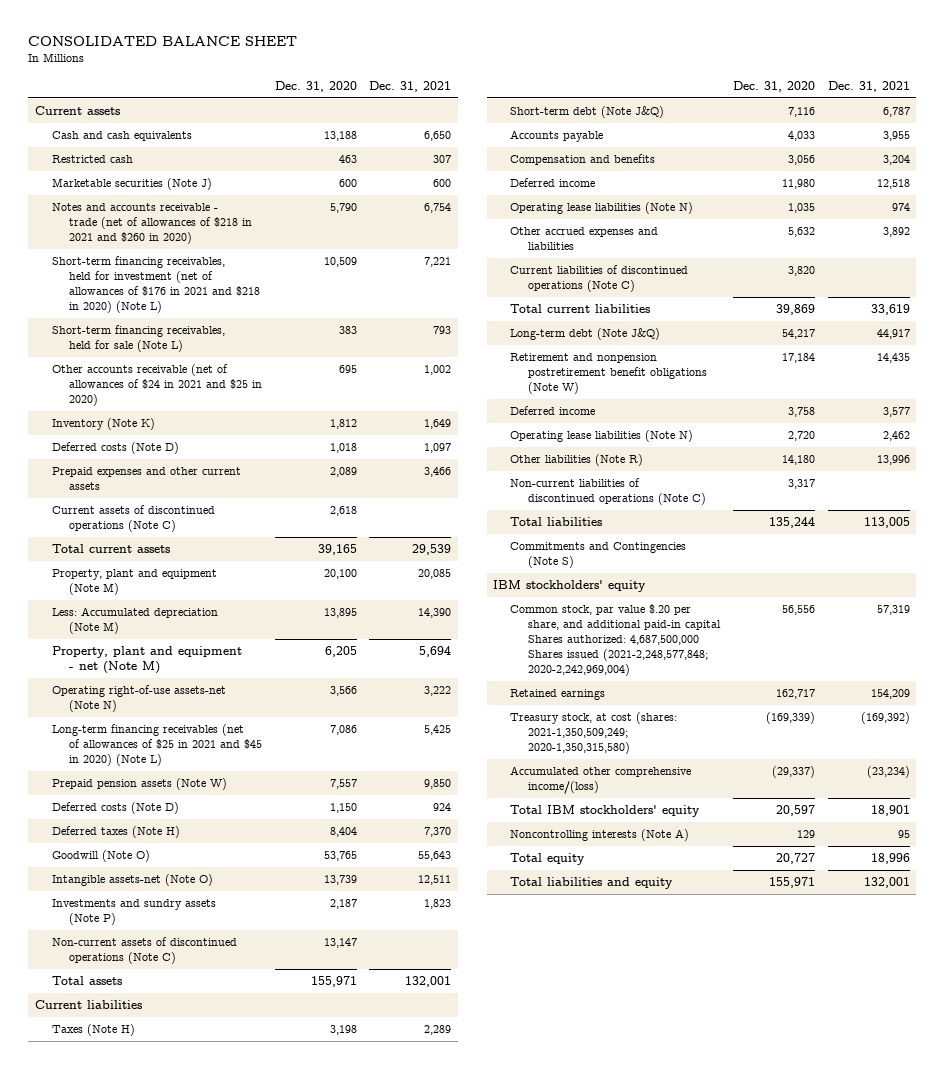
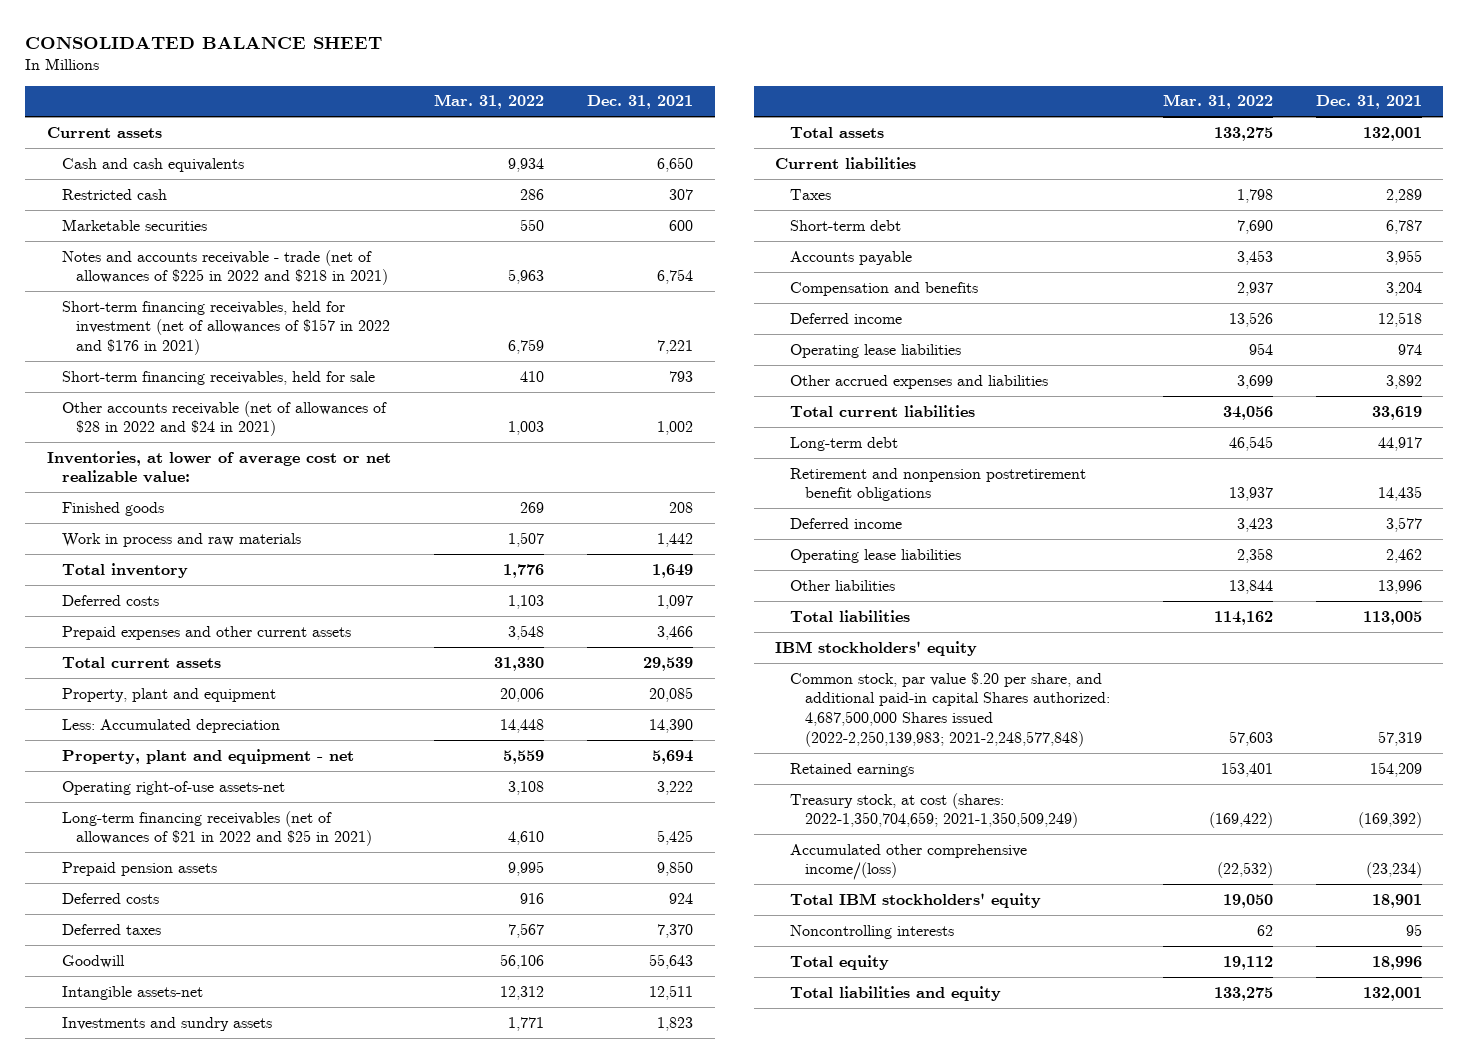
- | Dec. 31, 2020 | Dec. 31, 2021
+ | Mar. 31, 2022 | Dec. 31, 2021
- Marketable securities (Note J) | 600 | 600
- Notes and accounts receivable - trade (net of allowances of $218 in 2021 and $260 in 2020) | 5,790 | 6,754
- Short-term financing receivables, held for investment (net of allowances of $176 in 2021 and $218 in 2020) (Note L) | 10,509 | 7,221
- Short-term financing receivables, held for sale (Note L) | 383 | 793
- Other accounts receivable (net of allowances of $24 in 2021 and $25 in 2020) | 695 | 1,002
- Inventory (Note K) | 1,812 | 1,649
- Deferred costs (Note D) | 1,018 | 1,097
+ Marketable securities | 550 | 600
+ Notes and accounts receivable - trade (net of allowances of $225 in 2022 and $218 in 2021) | 5,963 | 6,754
+ Short-term financing receivables, held for investment (net of allowances of $157 in 2022 and $176 in 2021) | 6,759 | 7,221
+ Short-term financing receivables, held for sale | 410 | 793
+ Other accounts receivable (net of allowances of $28 in 2022 and $24 in 2021) | 1,003 | 1,002
+ Inventories, at lower of average cost or net realizable value:
+ Finished goods | 269 | 208
+ Work in process and raw materials | 1,507 | 1,442
+ Total inventory | 1,776 | 1,649
+ Deferred costs | 1,103 | 1,097
- Current assets of discontinued operations (Note C) | 2,618 |
- Property, plant and equipment (Note M) | 20,100 | 20,085
- Less: Accumulated depreciation (Note M) | 13,895 | 14,390
- Property, plant and equipment - net (Note M) | 6,205 | 5,694
- Operating right-of-use assets-net (Note N) | 3,566 | 3,222
- Long-term financing receivables (net of allowances of $25 in 2021 and $45 in 2020) (Note L) | 7,086 | 5,425
- Prepaid pension assets (Note W) | 7,557 | 9,850
- Deferred costs (Note D) | 1,150 | 924
- Deferred taxes (Note H) | 8,404 | 7,370
- Goodwill (Note O) | 53,765 | 55,643
- Intangible assets-net (Note O) | 13,739 | 12,511
- Investments and sundry assets (Note P) | 2,187 | 1,823
- Non-current assets of discontinued operations (Note C) | 13,147 |
+ Property, plant and equipment | 20,006 | 20,085
+ Less: Accumulated depreciation | 14,448 | 14,390
+ Property, plant and equipment - net | 5,559 | 5,694
+ Operating right-of-use assets-net | 3,108 | 3,222
+ Long-term financing receivables (net of allowances of $21 in 2022 and $25 in 2021) | 4,610 | 5,425
+ Prepaid pension assets | 9,995 | 9,850
+ Deferred costs | 916 | 924
+ Deferred taxes | 7,567 | 7,370
+ Goodwill | 56,106 | 55,643
+ Intangible assets-net | 12,312 | 12,511
+ Investments and sundry assets | 1,771 | 1,823
- Taxes (Note H) | 3,198 | 2,289
- Short-term debt (Note J&Q) | 7,116 | 6,787
+ Taxes | 1,798 | 2,289
+ Short-term debt | 7,690 | 6,787
- Operating lease liabilities (Note N) | 1,035 | 974
+ Operating lease liabilities | 954 | 974
- Current liabilities of discontinued operations (Note C) | 3,820 |
- Long-term debt (Note J&Q) | 54,217 | 44,917
- Retirement and nonpension postretirement benefit obligations (Note W) | 17,184 | 14,435
+ Long-term debt | 46,545 | 44,917
+ Retirement and nonpension postretirement benefit obligations | 13,937 | 14,435
- Operating lease liabilities (Note N) | 2,720 | 2,462
- Other liabilities (Note R) | 14,180 | 13,996
- Non-current liabilities of discontinued operations (Note C) | 3,317 |
+ Operating lease liabilities | 2,358 | 2,462
+ Other liabilities | 13,844 | 13,996
- Commitments and Contingencies (Note S)
- Common stock, par value $.20 per share, and additional paid-in capital Shares authorized: 4,687,500,000 Shares issued (2021-2,248,577,848; 2020-2,242,969,004) | 56,556 | 57,319
+ Common stock, par value $.20 per share, and additional paid-in capital Shares authorized: 4,687,500,000 Shares issued (2022-2,250,139,983; 2021-2,248,577,848) | 57,603 | 57,319
- Treasury stock, at cost (shares: 2021-1,350,509,249; 2020-1,350,315,580) | (169,339) | (169,392)
+ Treasury stock, at cost (shares: 2022-1,350,704,659; 2021-1,350,509,249) | (169,422) | (169,392)
- Noncontrolling interests (Note A) | 129 | 95
+ Noncontrolling interests | 62 | 95

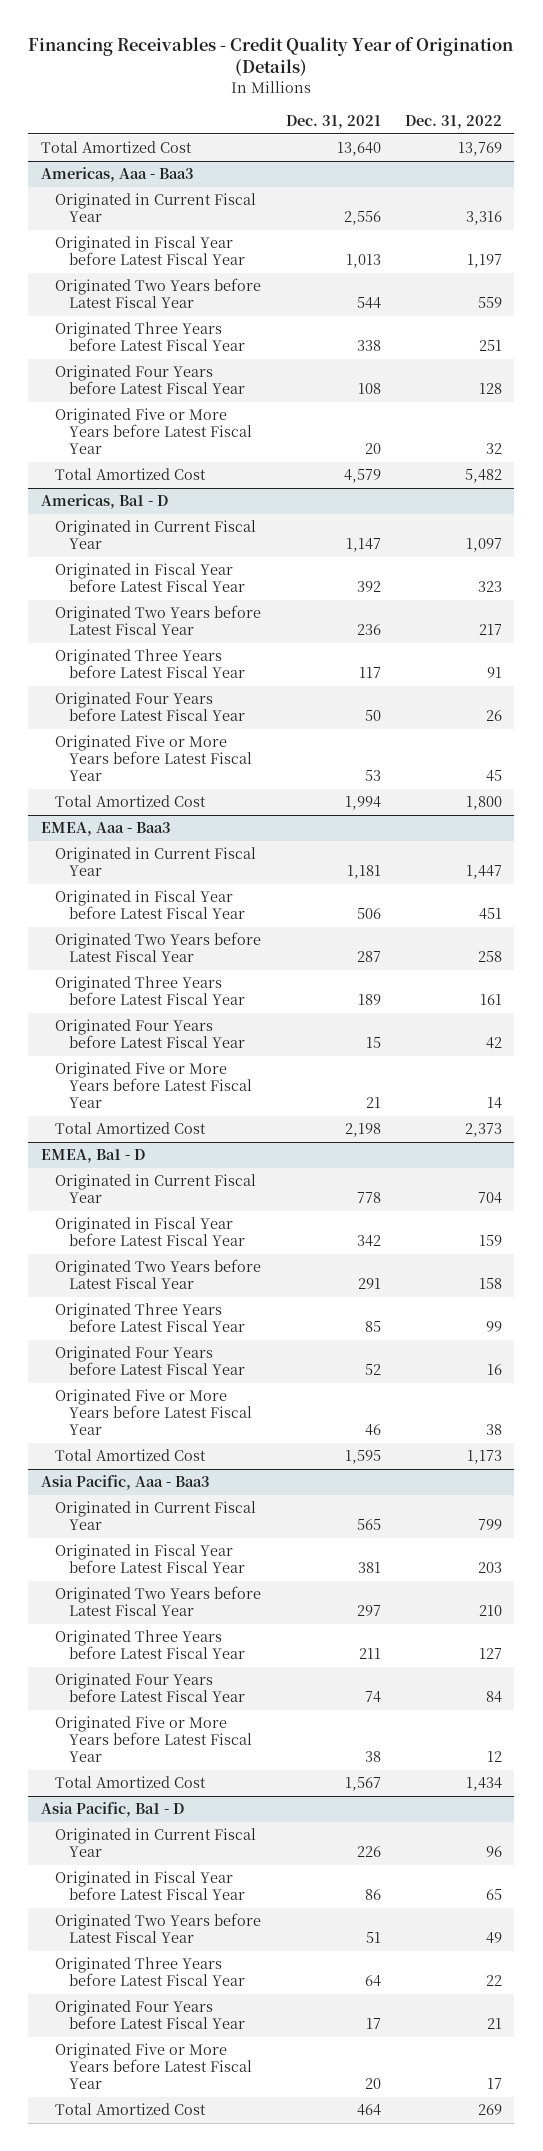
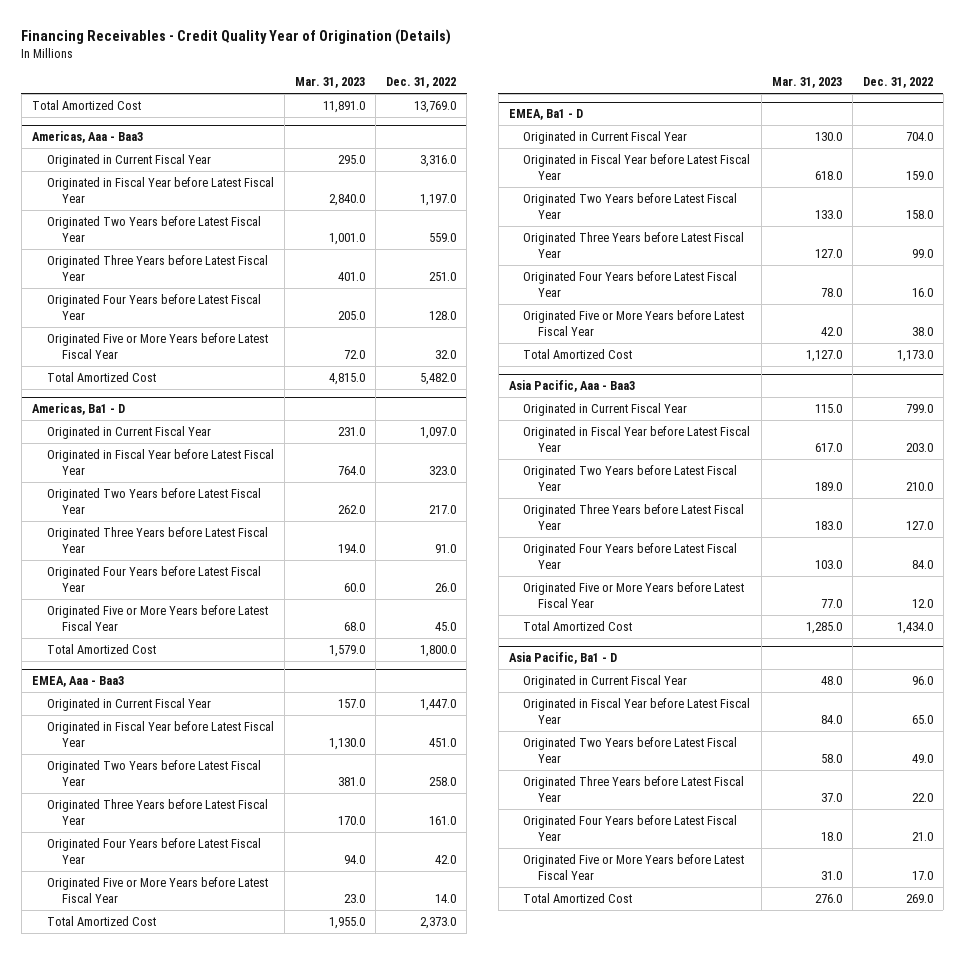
- | Dec. 31, 2021 | Dec. 31, 2022
+ | Mar. 31, 2023 | Dec. 31, 2022
- Total Amortized Cost | 13,640 | 13,769
+ Total Amortized Cost | 11,891.0 | 13,769.0
@ Americas, Aaa - Baa3
- Originated in Current Fiscal Year | 2,556 | 3,316
- Originated in Fiscal Year before Latest Fiscal Year | 1,013 | 1,197
- Originated Two Years before Latest Fiscal Year | 544 | 559
- Originated Three Years before Latest Fiscal Year | 338 | 251
- Originated Four Years before Latest Fiscal Year | 108 | 128
- Originated Five or More Years before Latest Fiscal Year | 20 | 32
- Total Amortized Cost | 4,579 | 5,482
+ Originated in Current Fiscal Year | 295.0 | 3,316.0
+ Originated in Fiscal Year before Latest Fiscal Year | 2,840.0 | 1,197.0
+ Originated Two Years before Latest Fiscal Year | 1,001.0 | 559.0
+ Originated Three Years before Latest Fiscal Year | 401.0 | 251.0
+ Originated Four Years before Latest Fiscal Year | 205.0 | 128.0
+ Originated Five or More Years before Latest Fiscal Year | 72.0 | 32.0
+ Total Amortized Cost | 4,815.0 | 5,482.0
@ Americas, Ba1 - D
- Originated in Current Fiscal Year | 1,147 | 1,097
- Originated in Fiscal Year before Latest Fiscal Year | 392 | 323
- Originated Two Years before Latest Fiscal Year | 236 | 217
- Originated Three Years before Latest Fiscal Year | 117 | 91
- Originated Four Years before Latest Fiscal Year | 50 | 26
- Originated Five or More Years before Latest Fiscal Year | 53 | 45
- Total Amortized Cost | 1,994 | 1,800
+ Originated in Current Fiscal Year | 231.0 | 1,097.0
+ Originated in Fiscal Year before Latest Fiscal Year | 764.0 | 323.0
+ Originated Two Years before Latest Fiscal Year | 262.0 | 217.0
+ Originated Three Years before Latest Fiscal Year | 194.0 | 91.0
+ Originated Four Years before Latest Fiscal Year | 60.0 | 26.0
+ Originated Five or More Years before Latest Fiscal Year | 68.0 | 45.0
+ Total Amortized Cost | 1,579.0 | 1,800.0
@ EMEA, Aaa - Baa3
- Originated in Current Fiscal Year | 1,181 | 1,447
- Originated in Fiscal Year before Latest Fiscal Year | 506 | 451
- Originated Two Years before Latest Fiscal Year | 287 | 258
- Originated Three Years before Latest Fiscal Year | 189 | 161
- Originated Four Years before Latest Fiscal Year | 15 | 42
- Originated Five or More Years before Latest Fiscal Year | 21 | 14
- Total Amortized Cost | 2,198 | 2,373
+ Originated in Current Fiscal Year | 157.0 | 1,447.0
+ Originated in Fiscal Year before Latest Fiscal Year | 1,130.0 | 451.0
+ Originated Two Years before Latest Fiscal Year | 381.0 | 258.0
+ Originated Three Years before Latest Fiscal Year | 170.0 | 161.0
+ Originated Four Years before Latest Fiscal Year | 94.0 | 42.0
+ Originated Five or More Years before Latest Fiscal Year | 23.0 | 14.0
+ Total Amortized Cost | 1,955.0 | 2,373.0
@ EMEA, Ba1 - D
- Originated in Current Fiscal Year | 778 | 704
- Originated in Fiscal Year before Latest Fiscal Year | 342 | 159
- Originated Two Years before Latest Fiscal Year | 291 | 158
- Originated Three Years before Latest Fiscal Year | 85 | 99
- Originated Four Years before Latest Fiscal Year | 52 | 16
- Originated Five or More Years before Latest Fiscal Year | 46 | 38
- Total Amortized Cost | 1,595 | 1,173
+ Originated in Current Fiscal Year | 130.0 | 704.0
+ Originated in Fiscal Year before Latest Fiscal Year | 618.0 | 159.0
+ Originated Two Years before Latest Fiscal Year | 133.0 | 158.0
+ Originated Three Years before Latest Fiscal Year | 127.0 | 99.0
+ Originated Four Years before Latest Fiscal Year | 78.0 | 16.0
+ Originated Five or More Years before Latest Fiscal Year | 42.0 | 38.0
+ Total Amortized Cost | 1,127.0 | 1,173.0
@ Asia Pacific, Aaa - Baa3
- Originated in Current Fiscal Year | 565 | 799
- Originated in Fiscal Year before Latest Fiscal Year | 381 | 203
- Originated Two Years before Latest Fiscal Year | 297 | 210
- Originated Three Years before Latest Fiscal Year | 211 | 127
- Originated Four Years before Latest Fiscal Year | 74 | 84
- Originated Five or More Years before Latest Fiscal Year | 38 | 12
- Total Amortized Cost | 1,567 | 1,434
+ Originated in Current Fiscal Year | 115.0 | 799.0
+ Originated in Fiscal Year before Latest Fiscal Year | 617.0 | 203.0
+ Originated Two Years before Latest Fiscal Year | 189.0 | 210.0
+ Originated Three Years before Latest Fiscal Year | 183.0 | 127.0
+ Originated Four Years before Latest Fiscal Year | 103.0 | 84.0
+ Originated Five or More Years before Latest Fiscal Year | 77.0 | 12.0
+ Total Amortized Cost | 1,285.0 | 1,434.0
@ Asia Pacific, Ba1 - D
- Originated in Current Fiscal Year | 226 | 96
- Originated in Fiscal Year before Latest Fiscal Year | 86 | 65
- Originated Two Years before Latest Fiscal Year | 51 | 49
- Originated Three Years before Latest Fiscal Year | 64 | 22
- Originated Four Years before Latest Fiscal Year | 17 | 21
- Originated Five or More Years before Latest Fiscal Year | 20 | 17
- Total Amortized Cost | 464 | 269
+ Originated in Current Fiscal Year | 48.0 | 96.0
+ Originated in Fiscal Year before Latest Fiscal Year | 84.0 | 65.0
+ Originated Two Years before Latest Fiscal Year | 58.0 | 49.0
+ Originated Three Years before Latest Fiscal Year | 37.0 | 22.0
+ Originated Four Years before Latest Fiscal Year | 18.0 | 21.0
+ Originated Five or More Years before Latest Fiscal Year | 31.0 | 17.0
+ Total Amortized Cost | 276.0 | 269.0

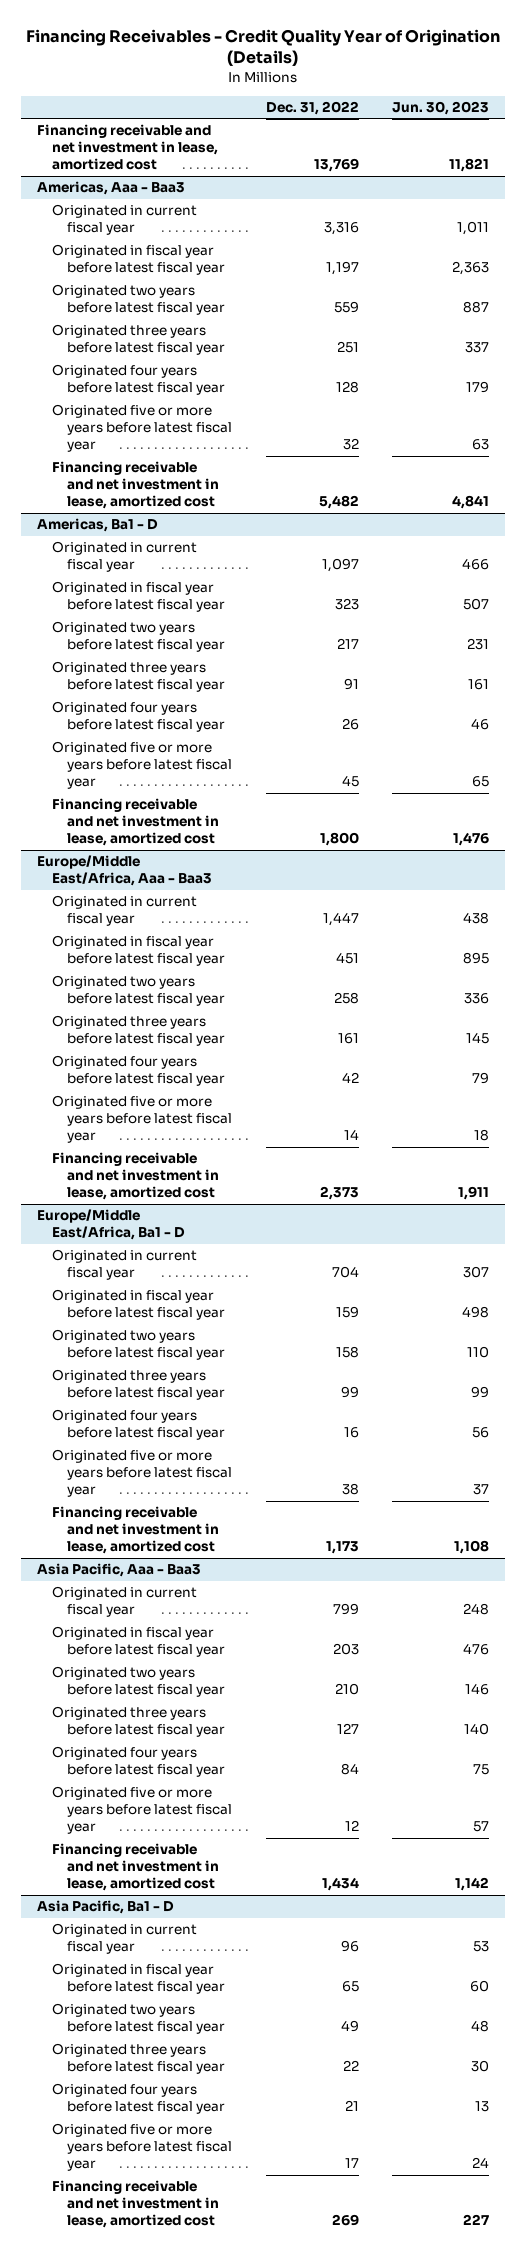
- | Mar. 31, 2023 | Dec. 31, 2022
+ | Dec. 31, 2022 | Jun. 30, 2023
- Total Amortized Cost | 11,891.0 | 13,769.0
+ Financing receivable and net investment in lease, amortized cost | 13,769 | 11,821
@ Americas, Aaa - Baa3
- Originated in Current Fiscal Year | 295.0 | 3,316.0
- Originated in Fiscal Year before Latest Fiscal Year | 2,840.0 | 1,197.0
- Originated Two Years before Latest Fiscal Year | 1,001.0 | 559.0
- Originated Three Years before Latest Fiscal Year | 401.0 | 251.0
- Originated Four Years before Latest Fiscal Year | 205.0 | 128.0
- Originated Five or More Years before Latest Fiscal Year | 72.0 | 32.0
- Total Amortized Cost | 4,815.0 | 5,482.0
+ Originated in current fiscal year | 3,316 | 1,011
+ Originated in fiscal year before latest fiscal year | 1,197 | 2,363
+ Originated two years before latest fiscal year | 559 | 887
+ Originated three years before latest fiscal year | 251 | 337
+ Originated four years before latest fiscal year | 128 | 179
+ Originated five or more years before latest fiscal year | 32 | 63
+ Financing receivable and net investment in lease, amortized cost | 5,482 | 4,841
@ Americas, Ba1 - D
- Originated in Current Fiscal Year | 231.0 | 1,097.0
- Originated in Fiscal Year before Latest Fiscal Year | 764.0 | 323.0
- Originated Two Years before Latest Fiscal Year | 262.0 | 217.0
- Originated Three Years before Latest Fiscal Year | 194.0 | 91.0
- Originated Four Years before Latest Fiscal Year | 60.0 | 26.0
- Originated Five or More Years before Latest Fiscal Year | 68.0 | 45.0
- Total Amortized Cost | 1,579.0 | 1,800.0
- EMEA, Aaa - Baa3
- Originated in Current Fiscal Year | 157.0 | 1,447.0
- Originated in Fiscal Year before Latest Fiscal Year | 1,130.0 | 451.0
- Originated Two Years before Latest Fiscal Year | 381.0 | 258.0
- Originated Three Years before Latest Fiscal Year | 170.0 | 161.0
- Originated Four Years before Latest Fiscal Year | 94.0 | 42.0
- Originated Five or More Years before Latest Fiscal Year | 23.0 | 14.0
- Total Amortized Cost | 1,955.0 | 2,373.0
- EMEA, Ba1 - D
- Originated in Current Fiscal Year | 130.0 | 704.0
- Originated in Fiscal Year before Latest Fiscal Year | 618.0 | 159.0
- Originated Two Years before Latest Fiscal Year | 133.0 | 158.0
- Originated Three Years before Latest Fiscal Year | 127.0 | 99.0
- Originated Four Years before Latest Fiscal Year | 78.0 | 16.0
- Originated Five or More Years before Latest Fiscal Year | 42.0 | 38.0
- Total Amortized Cost | 1,127.0 | 1,173.0
@ Americas, Ba1 - D
+ Originated in current fiscal year | 1,097 | 466
+ Originated in fiscal year before latest fiscal year | 323 | 507
+ Originated two years before latest fiscal year | 217 | 231
+ Originated three years before latest fiscal year | 91 | 161
+ Originated four years before latest fiscal year | 26 | 46
+ Originated five or more years before latest fiscal year | 45 | 65
+ Financing receivable and net investment in lease, amortized cost | 1,800 | 1,476
+ Europe/Middle East/Africa, Aaa - Baa3
+ Originated in current fiscal year | 1,447 | 438
+ Originated in fiscal year before latest fiscal year | 451 | 895
+ Originated two years before latest fiscal year | 258 | 336
+ Originated three years before latest fiscal year | 161 | 145
+ Originated four years before latest fiscal year | 42 | 79
+ Originated five or more years before latest fiscal year | 14 | 18
+ Financing receivable and net investment in lease, amortized cost | 2,373 | 1,911
+ Europe/Middle East/Africa, Ba1 - D
+ Originated in current fiscal year | 704 | 307
+ Originated in fiscal year before latest fiscal year | 159 | 498
+ Originated two years before latest fiscal year | 158 | 110
+ Originated three years before latest fiscal year | 99 | 99
+ Originated four years before latest fiscal year | 16 | 56
+ Originated five or more years before latest fiscal year | 38 | 37
+ Financing receivable and net investment in lease, amortized cost | 1,173 | 1,108
@ Asia Pacific, Aaa - Baa3
- Originated in Current Fiscal Year | 115.0 | 799.0
- Originated in Fiscal Year before Latest Fiscal Year | 617.0 | 203.0
- Originated Two Years before Latest Fiscal Year | 189.0 | 210.0
- Originated Three Years before Latest Fiscal Year | 183.0 | 127.0
- Originated Four Years before Latest Fiscal Year | 103.0 | 84.0
- Originated Five or More Years before Latest Fiscal Year | 77.0 | 12.0
- Total Amortized Cost | 1,285.0 | 1,434.0
+ Originated in current fiscal year | 799 | 248
+ Originated in fiscal year before latest fiscal year | 203 | 476
+ Originated two years before latest fiscal year | 210 | 146
+ Originated three years before latest fiscal year | 127 | 140
+ Originated four years before latest fiscal year | 84 | 75
+ Originated five or more years before latest fiscal year | 12 | 57
+ Financing receivable and net investment in lease, amortized cost | 1,434 | 1,142
@ Asia Pacific, Ba1 - D
- Originated in Current Fiscal Year | 48.0 | 96.0
- Originated in Fiscal Year before Latest Fiscal Year | 84.0 | 65.0
- Originated Two Years before Latest Fiscal Year | 58.0 | 49.0
- Originated Three Years before Latest Fiscal Year | 37.0 | 22.0
- Originated Four Years before Latest Fiscal Year | 18.0 | 21.0
- Originated Five or More Years before Latest Fiscal Year | 31.0 | 17.0
- Total Amortized Cost | 276.0 | 269.0
+ Originated in current fiscal year | 96 | 53
+ Originated in fiscal year before latest fiscal year | 65 | 60
+ Originated two years before latest fiscal year | 49 | 48
+ Originated three years before latest fiscal year | 22 | 30
+ Originated four years before latest fiscal year | 21 | 13
+ Originated five or more years before latest fiscal year | 17 | 24
+ Financing receivable and net investment in lease, amortized cost | 269 | 227

